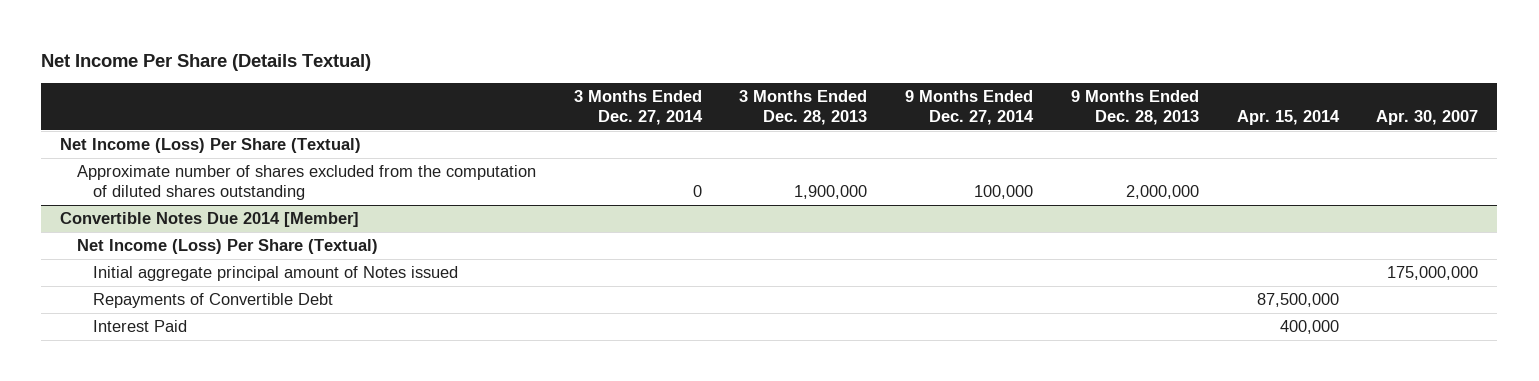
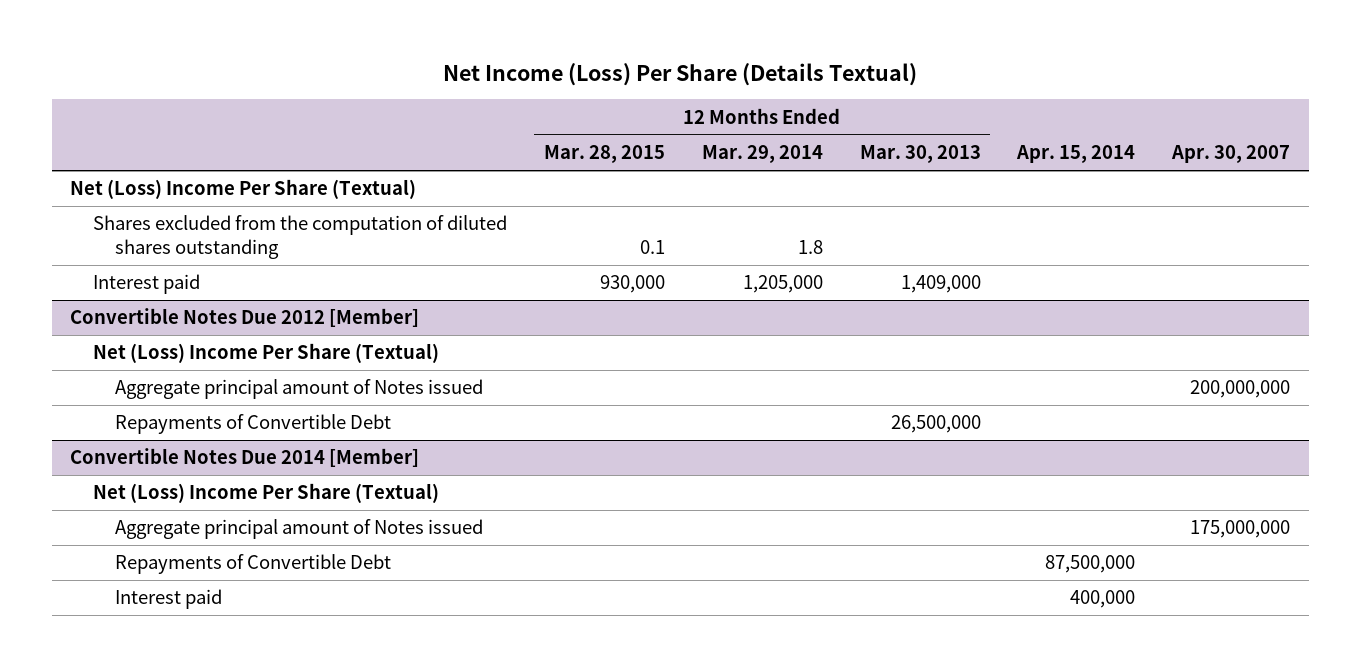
- Net Income Per Share (Details Textual)
+ Net Income (Loss) Per Share (Details Textual)
- | 3 Months Ended Dec. 27, 2014 | 3 Months Ended Dec. 28, 2013 | 9 Months Ended Dec. 27, 2014 | 9 Months Ended Dec. 28, 2013 | Apr. 15, 2014 | Apr. 30, 2007
+ | 12 Months Ended Mar. 28, 2015 | 12 Months Ended Mar. 29, 2014 | 12 Months Ended Mar. 30, 2013 | Apr. 15, 2014 | Apr. 30, 2007
- Net Income (Loss) Per Share (Textual)
- Approximate number of shares excluded from the computation of diluted shares outstanding | 0 | 1,900,000 | 100,000 | 2,000,000 | |
+ Net (Loss) Income Per Share (Textual)
+ Shares excluded from the computation of diluted shares outstanding | 0.1 | 1.8 | | |
+ Interest paid | 930,000 | 1,205,000 | 1,409,000 | |
+ Convertible Notes Due 2012 [Member]
+ Net (Loss) Income Per Share (Textual)
+ Aggregate principal amount of Notes issued | | | | | 200,000,000
+ Repayments of Convertible Debt | | | 26,500,000 | |
@ Convertible Notes Due 2014 [Member]
- Net Income (Loss) Per Share (Textual)
- Initial aggregate principal amount of Notes issued | | | | | | 175,000,000
+ Net (Loss) Income Per Share (Textual)
+ Aggregate principal amount of Notes issued | | | | | 175,000,000
- Interest Paid | | | | | 400,000 |
+ Interest paid | | | | 400,000 |

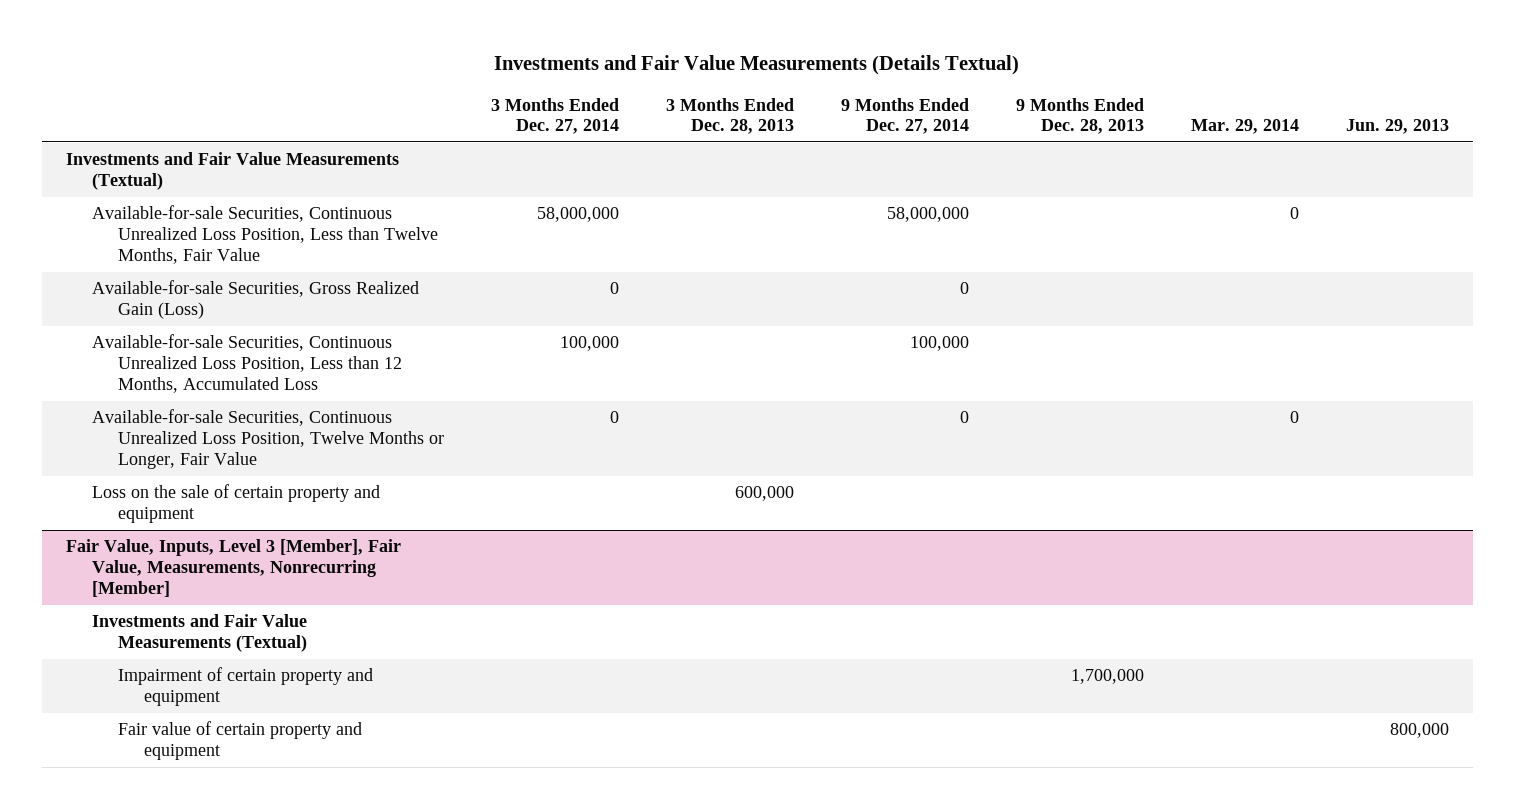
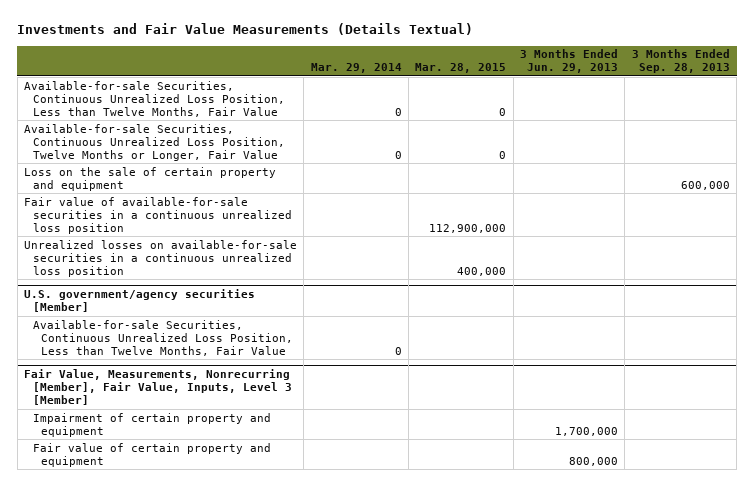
- | 3 Months Ended Dec. 27, 2014 | 3 Months Ended Dec. 28, 2013 | 9 Months Ended Dec. 27, 2014 | 9 Months Ended Dec. 28, 2013 | Mar. 29, 2014 | Jun. 29, 2013
+ | Mar. 29, 2014 | Mar. 28, 2015 | 3 Months Ended Jun. 29, 2013 | 3 Months Ended Sep. 28, 2013
- Investments and Fair Value Measurements (Textual)
- Available-for-sale Securities, Gross Realized Gain (Loss) | 0 | | 0 | | |
- Available-for-sale Securities, Continuous Unrealized Loss Position, Less than 12 Months, Accumulated Loss | 100,000 | | 100,000 | | |
- Fair Value, Inputs, Level 3 [Member], Fair Value, Measurements, Nonrecurring [Member]
- Investments and Fair Value Measurements (Textual)
+ Fair value of available-for-sale securities in a continuous unrealized loss position | | 112,900,000 | |
+ Unrealized losses on available-for-sale securities in a continuous unrealized loss position | | 400,000 | |
+ U.S. government/agency securities [Member]
+ Available-for-sale Securities, Continuous Unrealized Loss Position, Less than Twelve Months, Fair Value | 0 | | |
+ Fair Value, Measurements, Nonrecurring [Member], Fair Value, Inputs, Level 3 [Member]

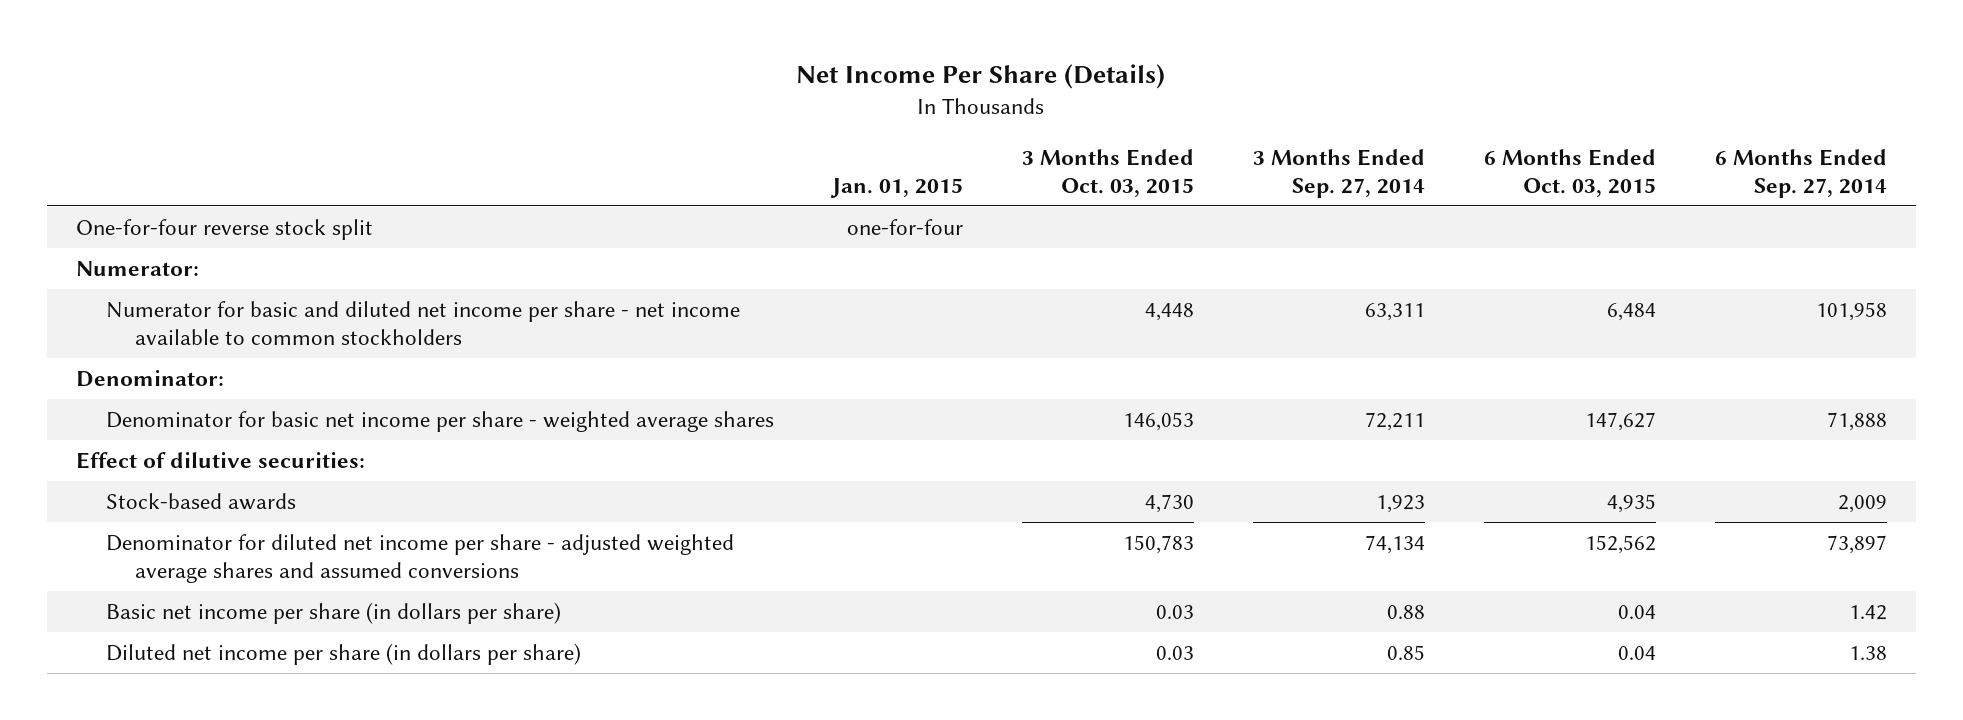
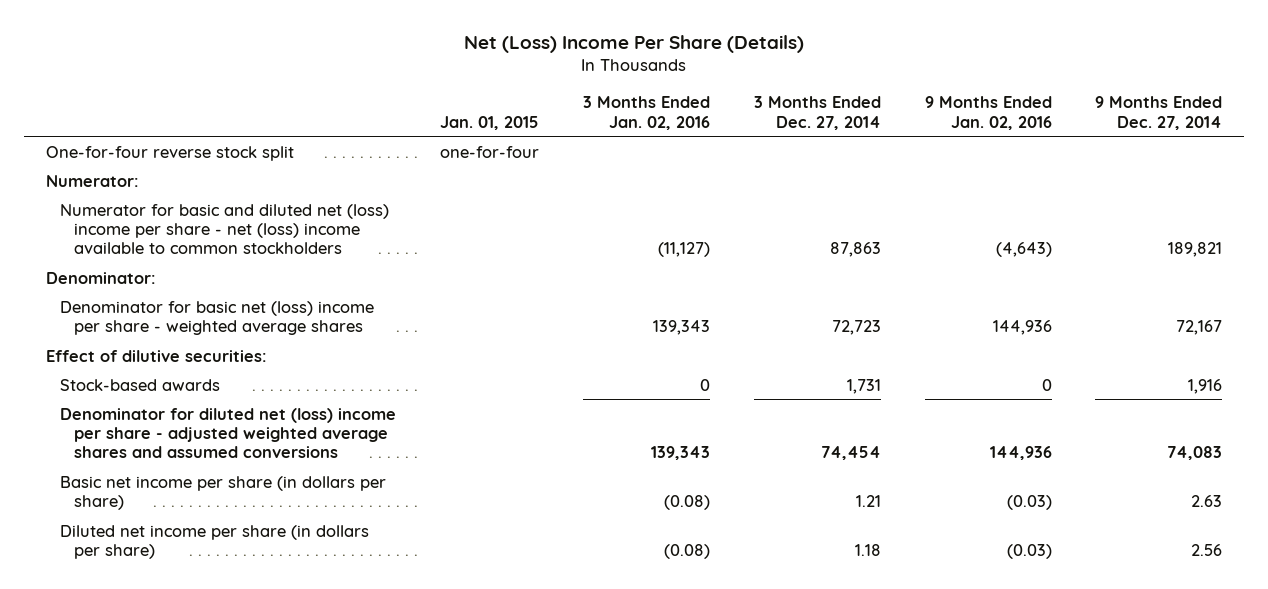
- Net Income Per Share (Details)
+ Net (Loss) Income Per Share (Details)
- | Jan. 01, 2015 | 3 Months Ended Oct. 03, 2015 | 3 Months Ended Sep. 27, 2014 | 6 Months Ended Oct. 03, 2015 | 6 Months Ended Sep. 27, 2014
+ | Jan. 01, 2015 | 3 Months Ended Jan. 02, 2016 | 3 Months Ended Dec. 27, 2014 | 9 Months Ended Jan. 02, 2016 | 9 Months Ended Dec. 27, 2014
- Numerator for basic and diluted net income per share - net income available to common stockholders | | 4,448 | 63,311 | 6,484 | 101,958
+ Numerator for basic and diluted net (loss) income per share - net (loss) income available to common stockholders | | (11,127) | 87,863 | (4,643) | 189,821
- Denominator for basic net income per share - weighted average shares | | 146,053 | 72,211 | 147,627 | 71,888
+ Denominator for basic net (loss) income per share - weighted average shares | | 139,343 | 72,723 | 144,936 | 72,167
- Denominator for diluted net income per share - adjusted weighted average shares and assumed conversions | | 150,783 | 74,134 | 152,562 | 73,897
+ Denominator for diluted net (loss) income per share - adjusted weighted average shares and assumed conversions | | 139,343 | 74,454 | 144,936 | 74,083

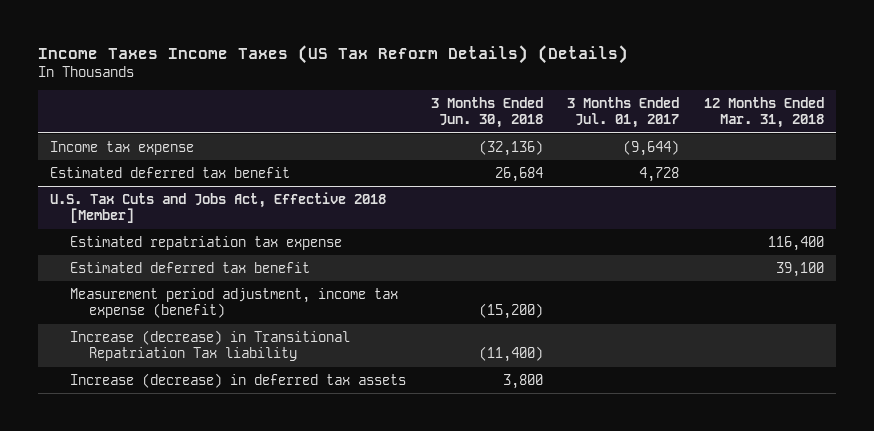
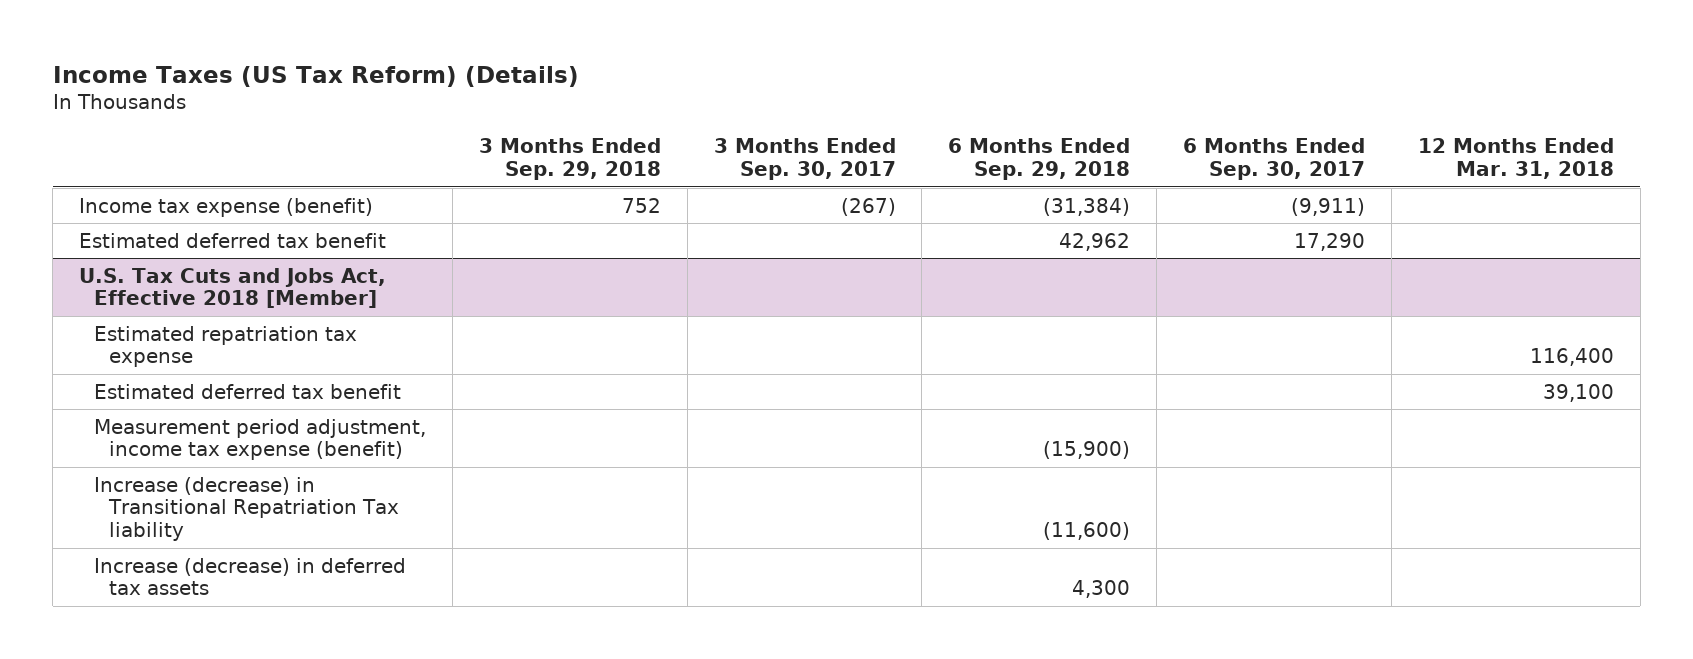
- Income Taxes Income Taxes (US Tax Reform Details) (Details)
+ Income Taxes (US Tax Reform) (Details)
- | 3 Months Ended Jun. 30, 2018 | 3 Months Ended Jul. 01, 2017 | 12 Months Ended Mar. 31, 2018
+ | 3 Months Ended Sep. 29, 2018 | 3 Months Ended Sep. 30, 2017 | 6 Months Ended Sep. 29, 2018 | 6 Months Ended Sep. 30, 2017 | 12 Months Ended Mar. 31, 2018
- Income tax expense | (32,136) | (9,644) |
+ Income tax expense (benefit) | 752 | (267) | (31,384) | (9,911) |

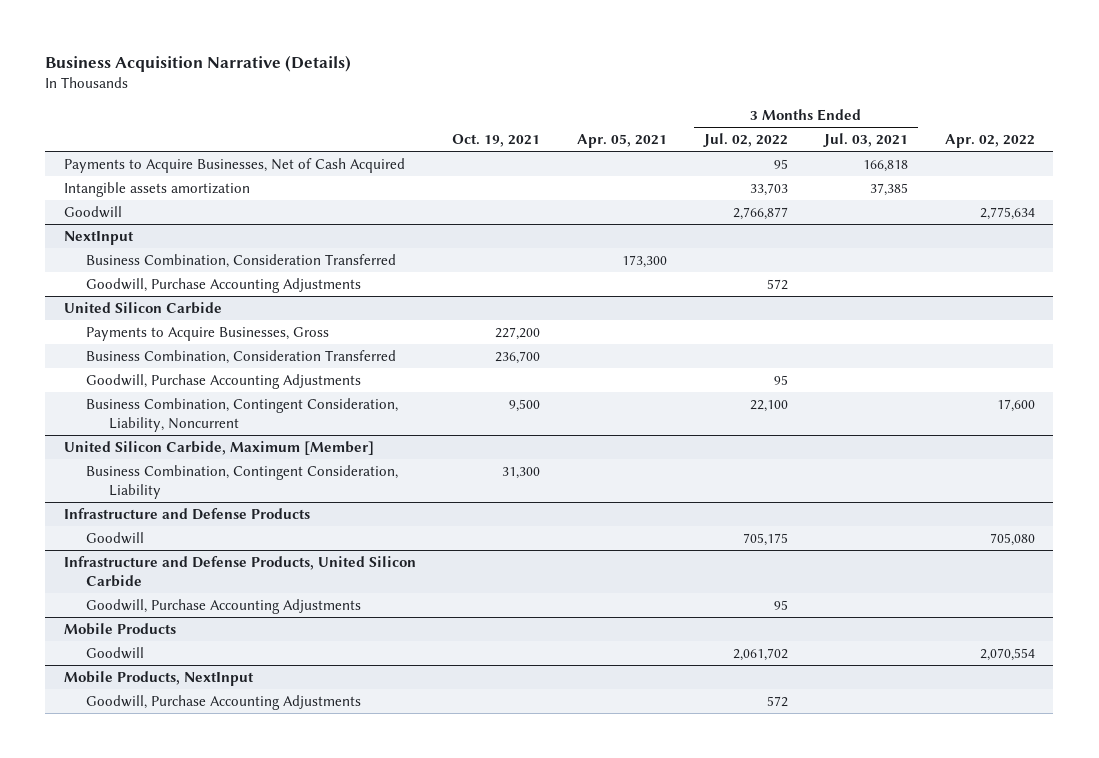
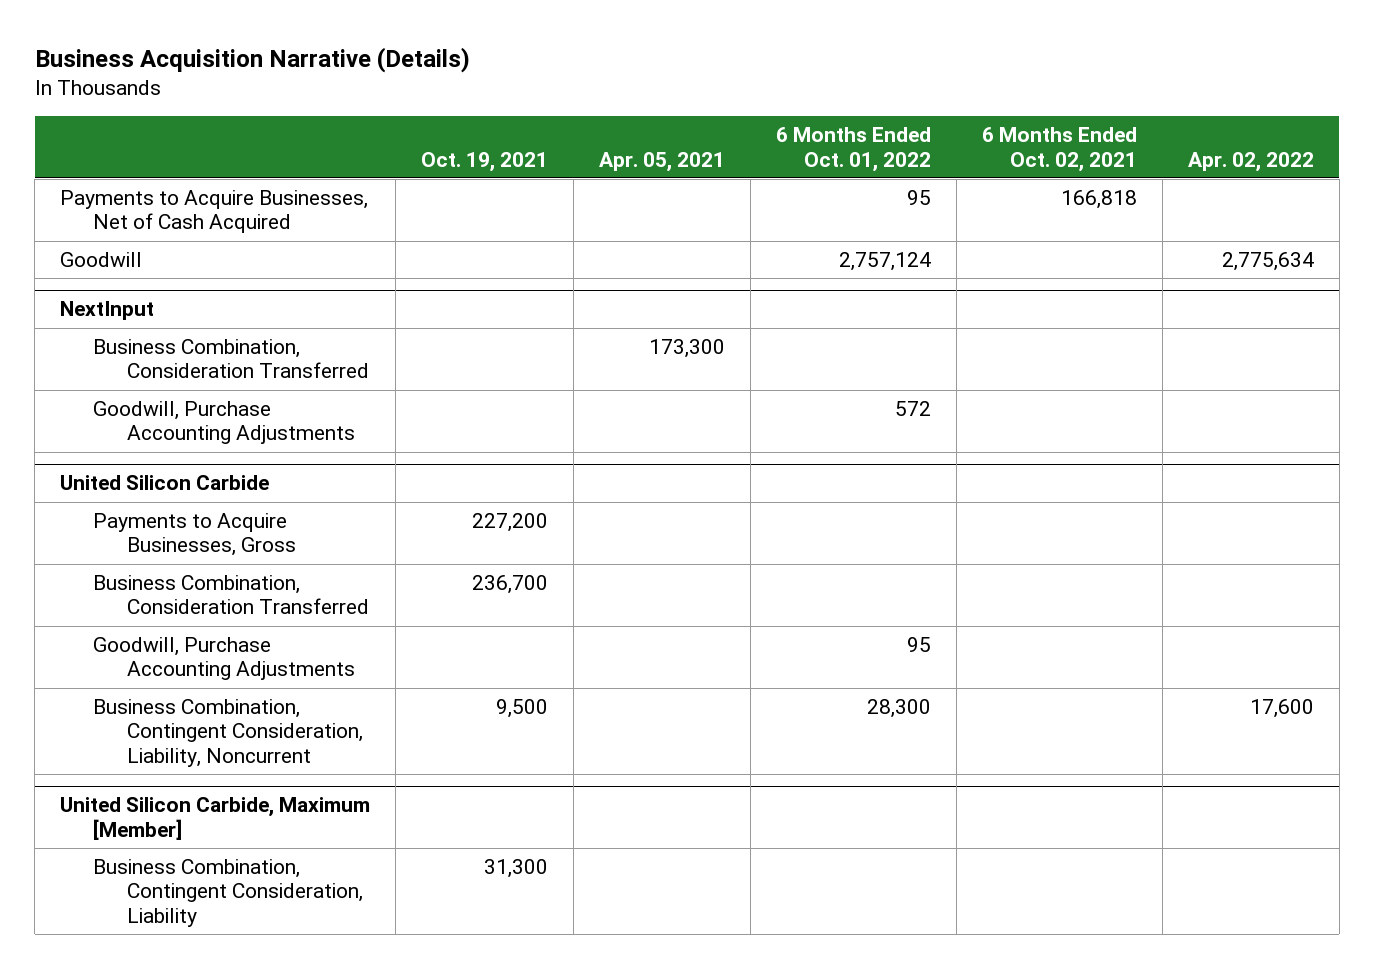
- | Oct. 19, 2021 | Apr. 05, 2021 | 3 Months Ended Jul. 02, 2022 | 3 Months Ended Jul. 03, 2021 | Apr. 02, 2022
+ | Oct. 19, 2021 | Apr. 05, 2021 | 6 Months Ended Oct. 01, 2022 | 6 Months Ended Oct. 02, 2021 | Apr. 02, 2022
- Intangible assets amortization | | | 33,703 | 37,385 |
- Infrastructure and Defense Products
- Goodwill | | | 705,175 | | 705,080
- Infrastructure and Defense Products, United Silicon Carbide
- Goodwill, Purchase Accounting Adjustments | | | 95 | |
- Mobile Products
- Goodwill | | | 2,061,702 | | 2,070,554
- Mobile Products, NextInput
- Goodwill, Purchase Accounting Adjustments | | | 572 | |

